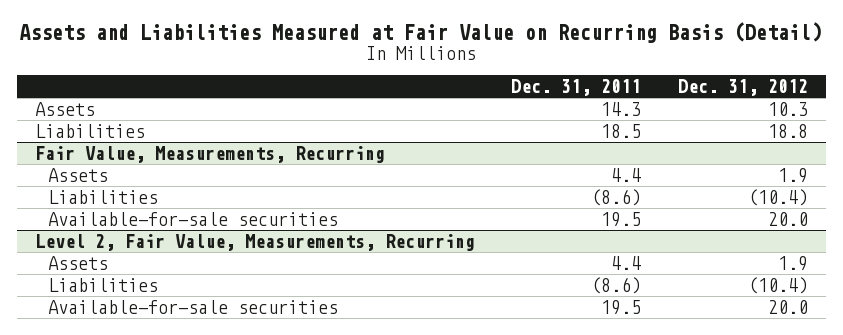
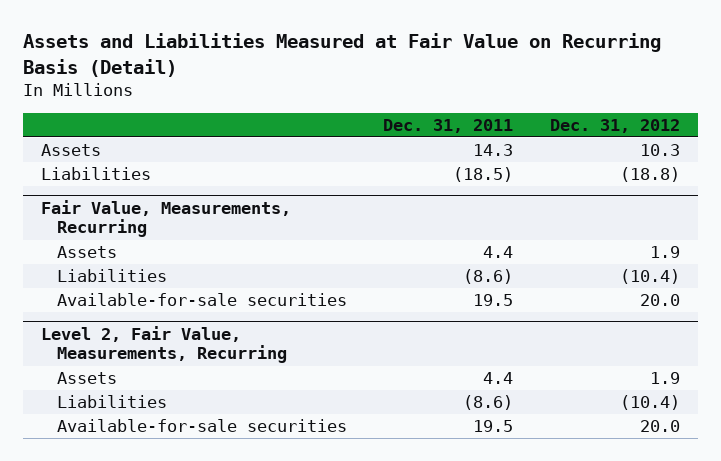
- Liabilities | 18.5 | 18.8
+ Liabilities | (18.5) | (18.8)

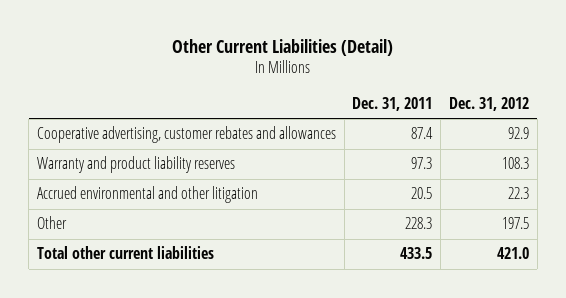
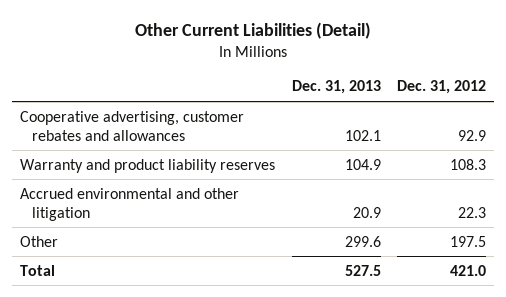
- | Dec. 31, 2011 | Dec. 31, 2012
+ | Dec. 31, 2013 | Dec. 31, 2012
- Total other current liabilities | 433.5 | 421.0
+ Total | 527.5 | 421.0

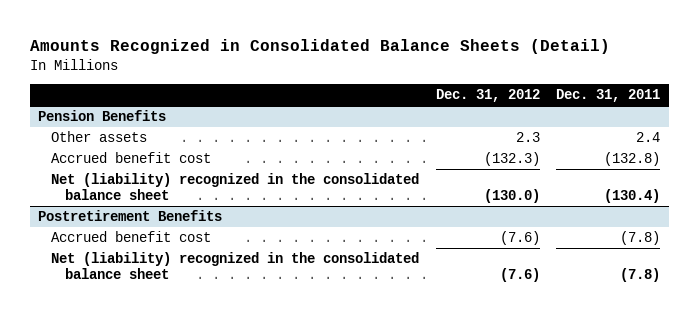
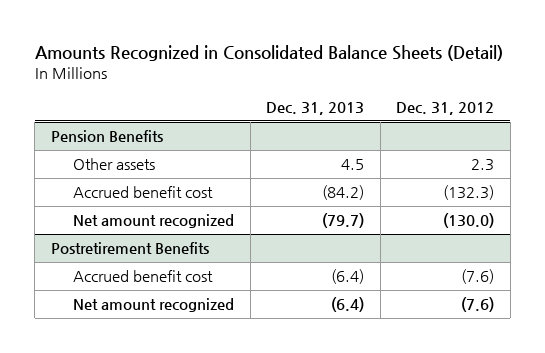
- | Dec. 31, 2012 | Dec. 31, 2011
+ | Dec. 31, 2013 | Dec. 31, 2012
@ Pension Benefits
- Net (liability) recognized in the consolidated balance sheet | (130.0) | (130.4)
+ Net amount recognized | (79.7) | (130.0)
@ Postretirement Benefits
- Net (liability) recognized in the consolidated balance sheet | (7.6) | (7.8)
+ Net amount recognized | (6.4) | (7.6)

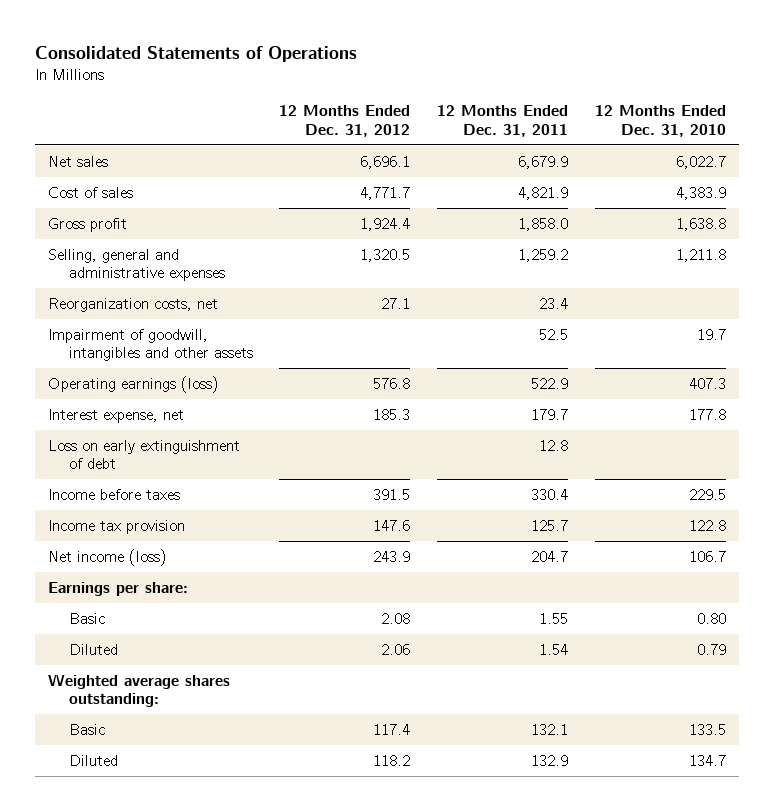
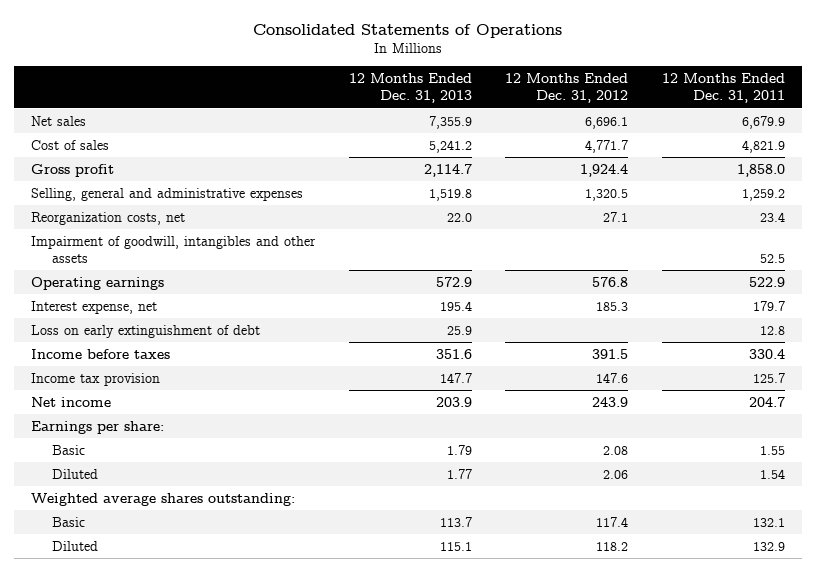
- | 12 Months Ended Dec. 31, 2012 | 12 Months Ended Dec. 31, 2011 | 12 Months Ended Dec. 31, 2010
+ | 12 Months Ended Dec. 31, 2013 | 12 Months Ended Dec. 31, 2012 | 12 Months Ended Dec. 31, 2011
- Operating earnings (loss) | 576.8 | 522.9 | 407.3
+ Operating earnings | 572.9 | 576.8 | 522.9
- Net income (loss) | 243.9 | 204.7 | 106.7
+ Net income | 203.9 | 243.9 | 204.7

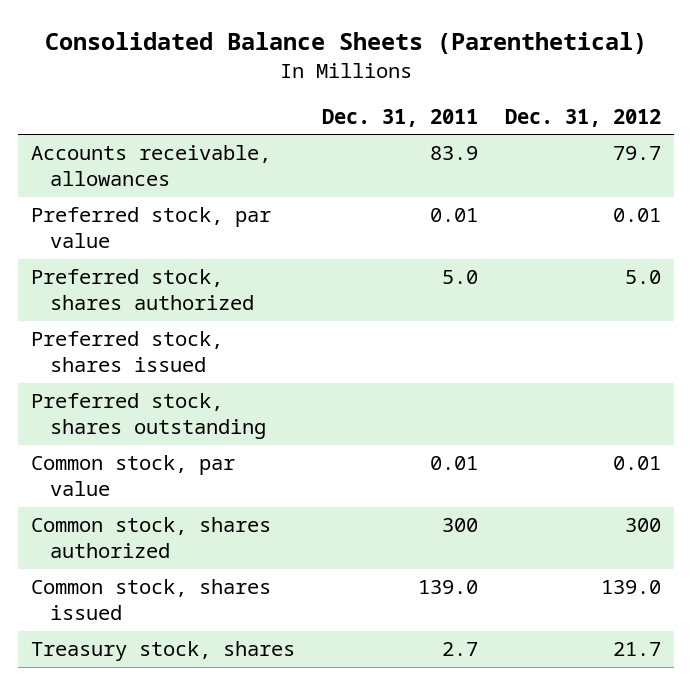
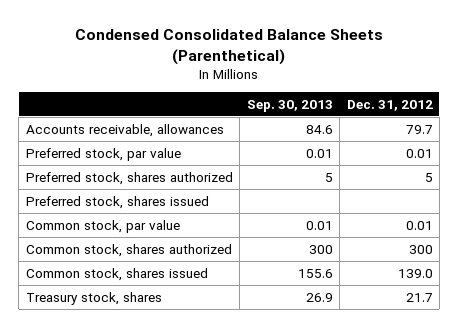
- Consolidated Balance Sheets (Parenthetical)
+ Condensed Consolidated Balance Sheets (Parenthetical)
- | Dec. 31, 2011 | Dec. 31, 2012
+ | Sep. 30, 2013 | Dec. 31, 2012
- Preferred stock, shares authorized | 5.0 | 5.0
+ Preferred stock, shares authorized | 5 | 5
- Preferred stock, shares outstanding

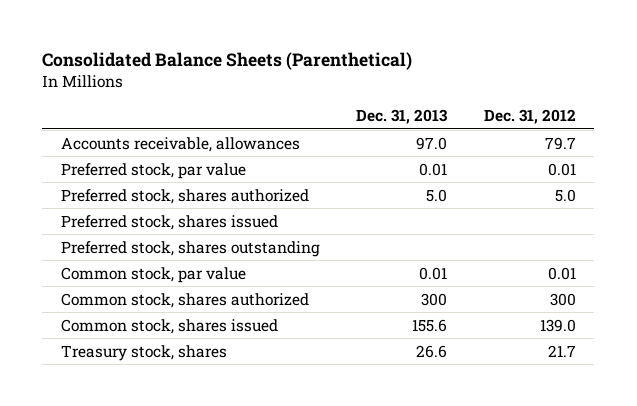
- Condensed Consolidated Balance Sheets (Parenthetical)
+ Consolidated Balance Sheets (Parenthetical)
- | Sep. 30, 2013 | Dec. 31, 2012
+ | Dec. 31, 2013 | Dec. 31, 2012
- Preferred stock, shares authorized | 5 | 5
+ Preferred stock, shares authorized | 5.0 | 5.0
+ Preferred stock, shares outstanding

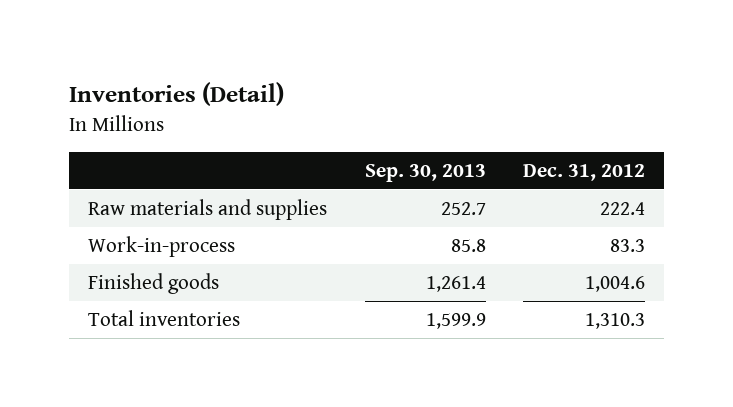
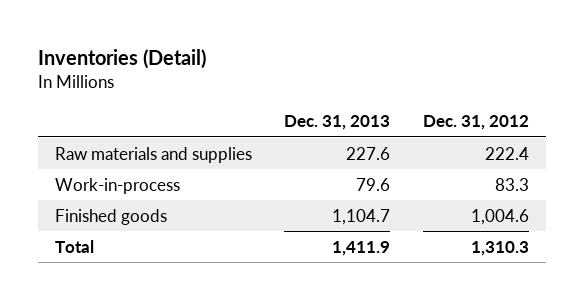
- | Sep. 30, 2013 | Dec. 31, 2012
+ | Dec. 31, 2013 | Dec. 31, 2012
- Total inventories | 1,599.9 | 1,310.3
+ Total | 1,411.9 | 1,310.3

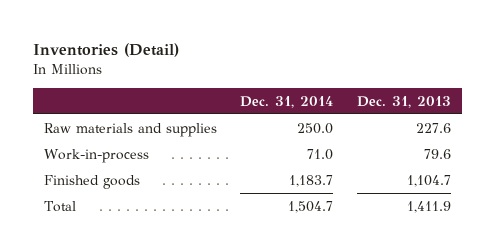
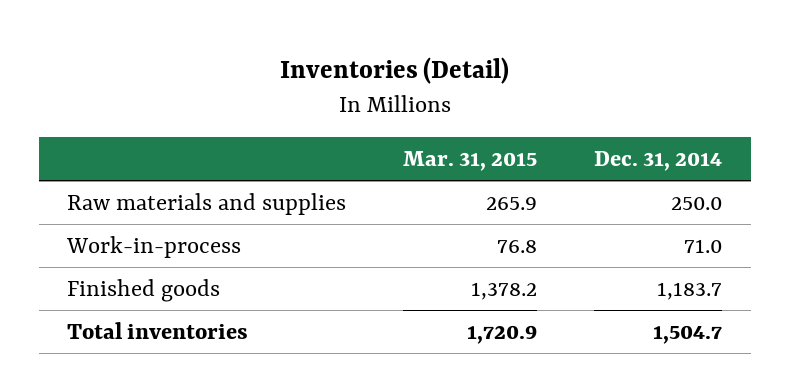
- | Dec. 31, 2014 | Dec. 31, 2013
+ | Mar. 31, 2015 | Dec. 31, 2014
- Total | 1,504.7 | 1,411.9
+ Total inventories | 1,720.9 | 1,504.7

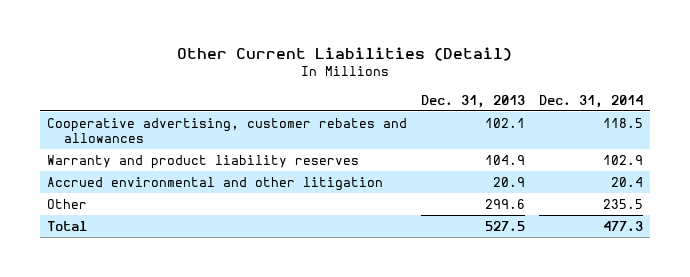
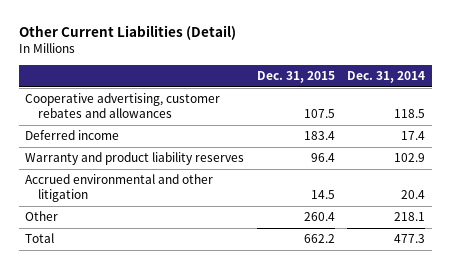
- | Dec. 31, 2013 | Dec. 31, 2014
+ | Dec. 31, 2015 | Dec. 31, 2014
+ Deferred income | 183.4 | 17.4
- Other | 299.6 | 235.5
+ Other | 260.4 | 218.1

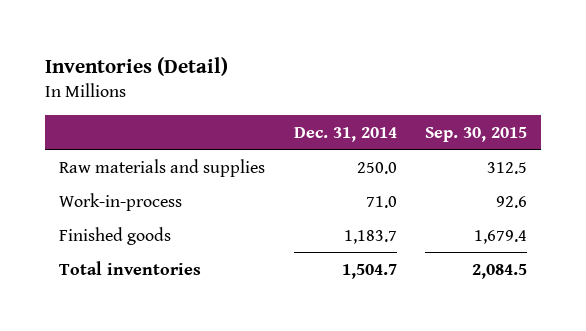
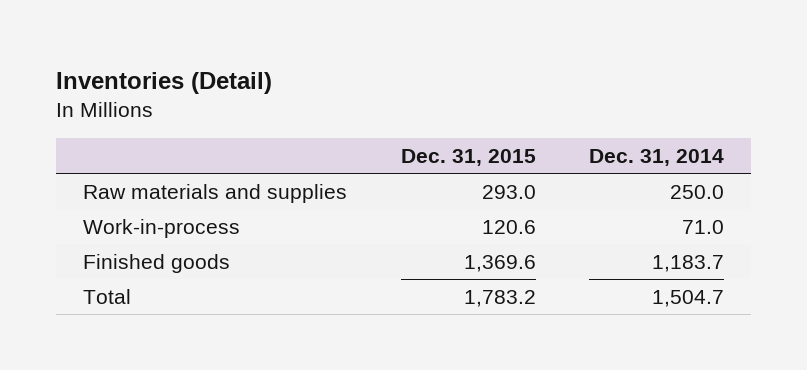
- | Dec. 31, 2014 | Sep. 30, 2015
+ | Dec. 31, 2015 | Dec. 31, 2014
- Total inventories | 1,504.7 | 2,084.5
+ Total | 1,783.2 | 1,504.7

